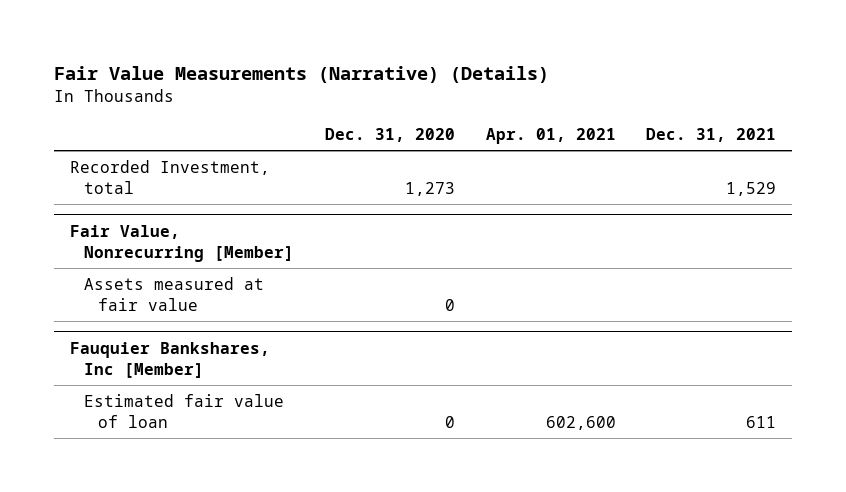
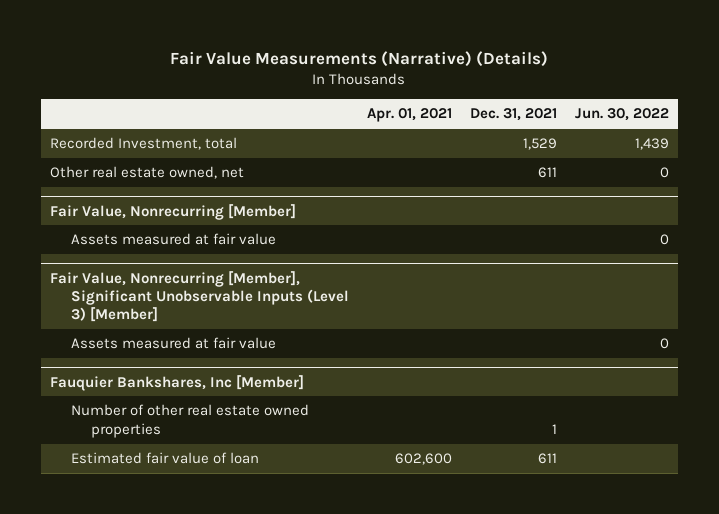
- | Dec. 31, 2020 | Apr. 01, 2021 | Dec. 31, 2021
+ | Apr. 01, 2021 | Dec. 31, 2021 | Jun. 30, 2022
+ Other real estate owned, net | | 611 | 0
+ Fair Value, Nonrecurring [Member], Significant Unobservable Inputs (Level 3) [Member]
+ Assets measured at fair value | | | 0
@ Fauquier Bankshares, Inc [Member]
+ Number of other real estate owned properties | | 1 |

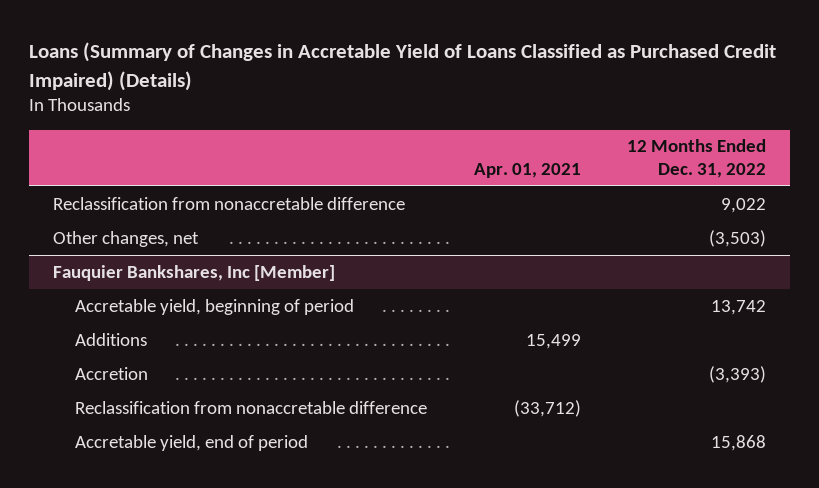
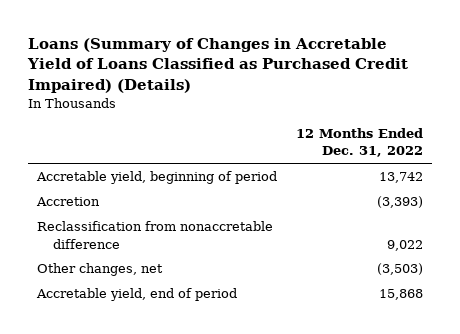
- | Apr. 01, 2021 | 12 Months Ended Dec. 31, 2022
+ | 12 Months Ended Dec. 31, 2022
- Fauquier Bankshares, Inc [Member]
- Additions | 15,499 |
- Reclassification from nonaccretable difference | (33,712) |
moved down: Reclassification from nonaccretable difference | 9,022
moved down: Other changes, net | (3,503)

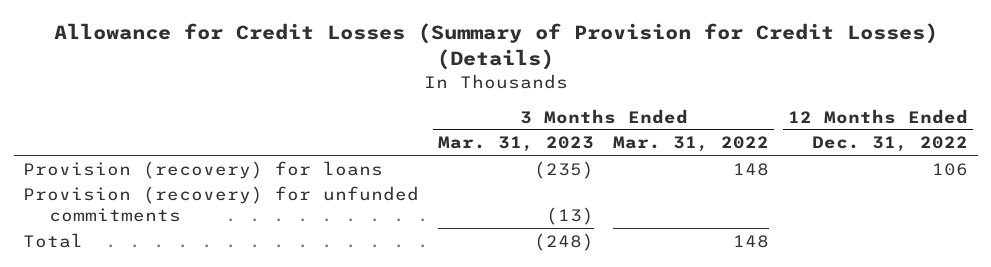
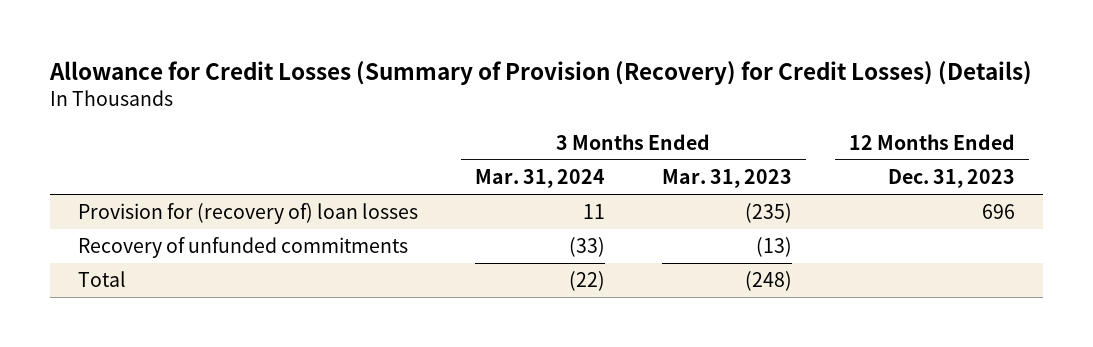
- Allowance for Credit Losses (Summary of Provision for Credit Losses) (Details)
+ Allowance for Credit Losses (Summary of Provision (Recovery) for Credit Losses) (Details)
- | 3 Months Ended Mar. 31, 2023 | 3 Months Ended Mar. 31, 2022 | 12 Months Ended Dec. 31, 2022
+ | 3 Months Ended Mar. 31, 2024 | 3 Months Ended Mar. 31, 2023 | 12 Months Ended Dec. 31, 2023
- Provision (recovery) for loans | (235) | 148 | 106
- Provision (recovery) for unfunded commitments | (13) | |
+ Provision for (recovery of) loan losses | 11 | (235) | 696
+ Recovery of unfunded commitments | (33) | (13) |

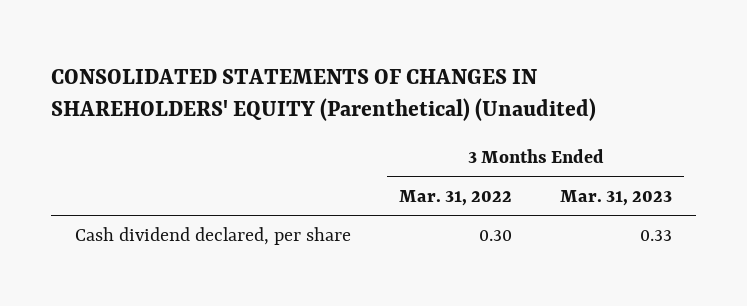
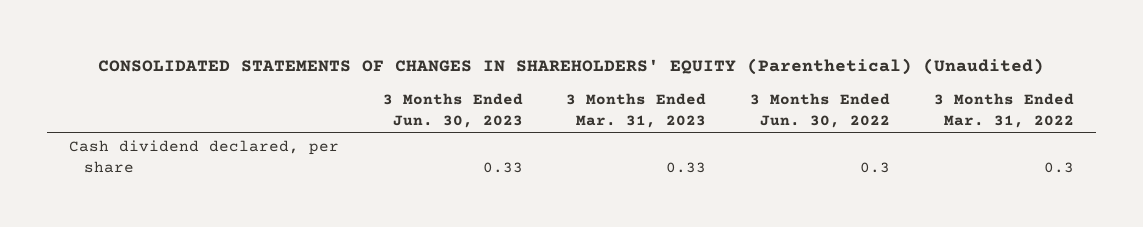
- | 3 Months Ended Mar. 31, 2022 | 3 Months Ended Mar. 31, 2023
+ | 3 Months Ended Jun. 30, 2023 | 3 Months Ended Mar. 31, 2023 | 3 Months Ended Jun. 30, 2022 | 3 Months Ended Mar. 31, 2022
- Cash dividend declared, per share | 0.30 | 0.33
+ Cash dividend declared, per share | 0.33 | 0.33 | 0.3 | 0.3

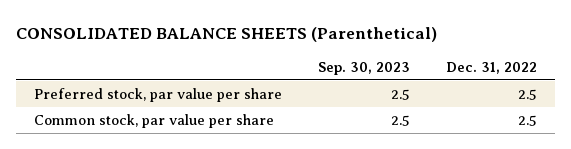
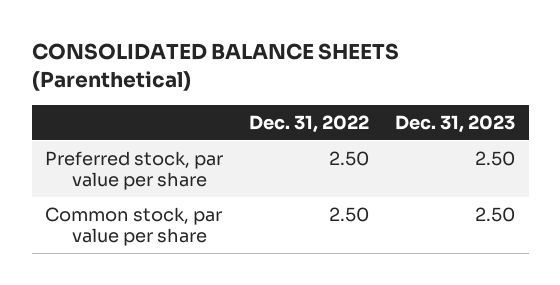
- | Sep. 30, 2023 | Dec. 31, 2022
+ | Dec. 31, 2022 | Dec. 31, 2023
- Preferred stock, par value per share | 2.5 | 2.5
- Common stock, par value per share | 2.5 | 2.5
+ Preferred stock, par value per share | 2.50 | 2.50
+ Common stock, par value per share | 2.50 | 2.50

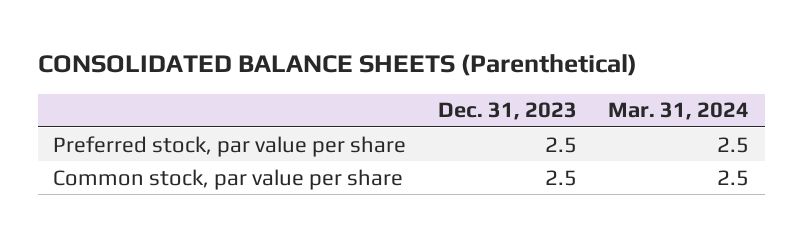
- | Dec. 31, 2022 | Dec. 31, 2023
+ | Dec. 31, 2023 | Mar. 31, 2024
- Preferred stock, par value per share | 2.50 | 2.50
- Common stock, par value per share | 2.50 | 2.50
+ Preferred stock, par value per share | 2.5 | 2.5
+ Common stock, par value per share | 2.5 | 2.5

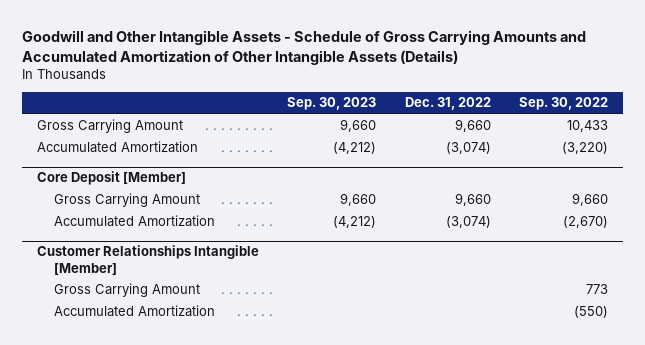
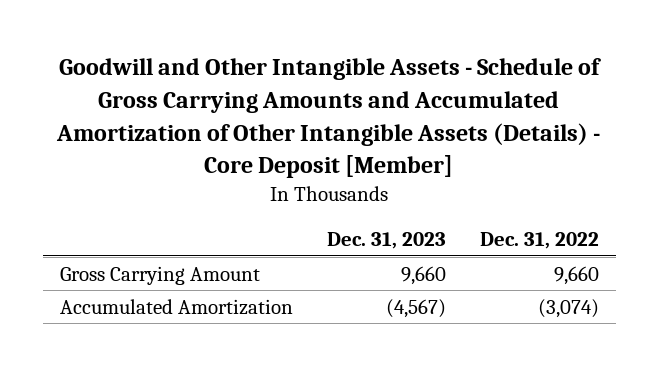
- Goodwill and Other Intangible Assets - Schedule of Gross Carrying Amounts and Accumulated Amortization of Other Intangible Assets (Details)
+ Goodwill and Other Intangible Assets - Schedule of Gross Carrying Amounts and Accumulated Amortization of Other Intangible Assets (Details) - Core Deposit [Member]
- | Sep. 30, 2023 | Dec. 31, 2022 | Sep. 30, 2022
+ | Dec. 31, 2023 | Dec. 31, 2022
- Core Deposit [Member]
- Gross Carrying Amount | 9,660 | 9,660 | 9,660
- Accumulated Amortization | (4,212) | (3,074) | (2,670)
- Customer Relationships Intangible [Member]
- Gross Carrying Amount | | | 773
- Accumulated Amortization | | | (550)

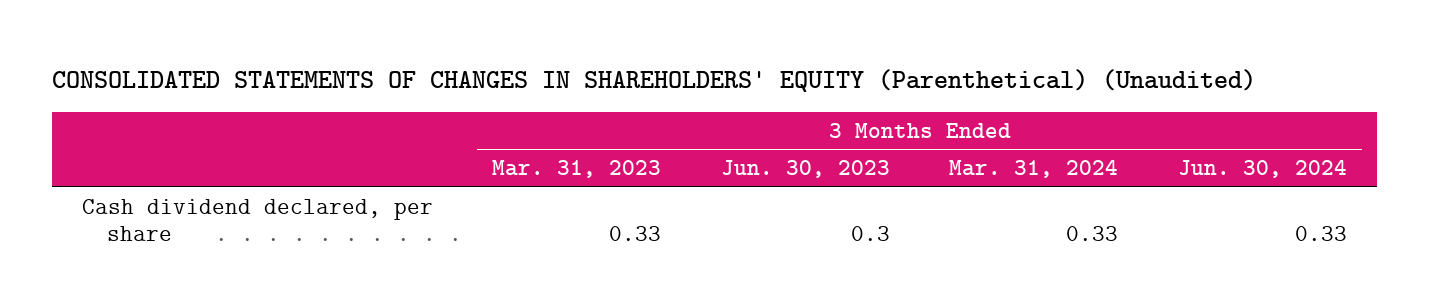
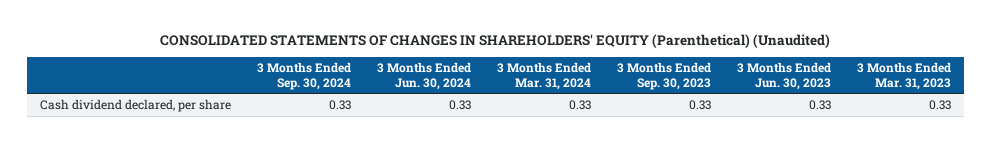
- | 3 Months Ended Mar. 31, 2023 | 3 Months Ended Jun. 30, 2023 | 3 Months Ended Mar. 31, 2024 | 3 Months Ended Jun. 30, 2024
+ | 3 Months Ended Sep. 30, 2024 | 3 Months Ended Jun. 30, 2024 | 3 Months Ended Mar. 31, 2024 | 3 Months Ended Sep. 30, 2023 | 3 Months Ended Jun. 30, 2023 | 3 Months Ended Mar. 31, 2023
- Cash dividend declared, per share | 0.33 | 0.3 | 0.33 | 0.33
+ Cash dividend declared, per share | 0.33 | 0.33 | 0.33 | 0.33 | 0.33 | 0.33

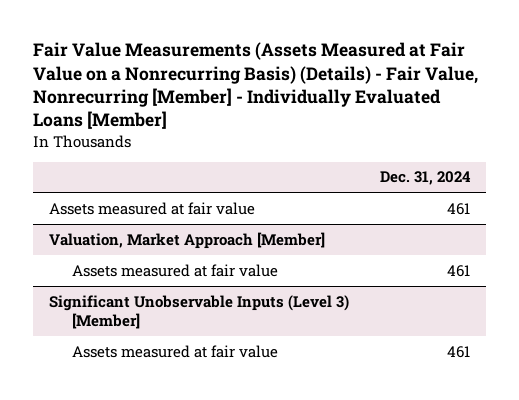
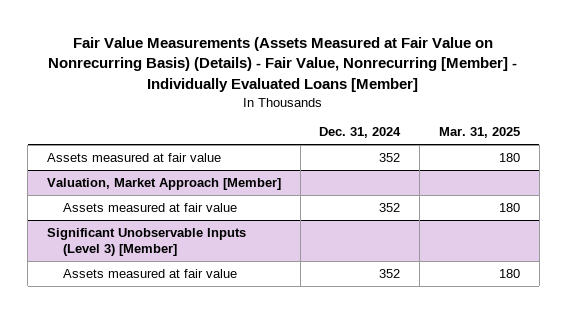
- Fair Value Measurements (Assets Measured at Fair Value on a Nonrecurring Basis) (Details) - Fair Value, Nonrecurring [Member] - Individually Evaluated Loans [Member]
+ Fair Value Measurements (Assets Measured at Fair Value on Nonrecurring Basis) (Details) - Fair Value, Nonrecurring [Member] - Individually Evaluated Loans [Member]
- | Dec. 31, 2024
+ | Dec. 31, 2024 | Mar. 31, 2025
- Assets measured at fair value | 461
+ Assets measured at fair value | 352 | 180
@ Valuation, Market Approach [Member]
- Assets measured at fair value | 461
+ Assets measured at fair value | 352 | 180
@ Significant Unobservable Inputs (Level 3) [Member]
- Assets measured at fair value | 461
+ Assets measured at fair value | 352 | 180

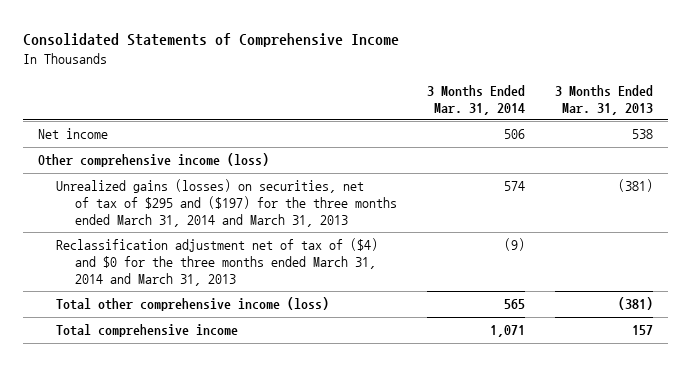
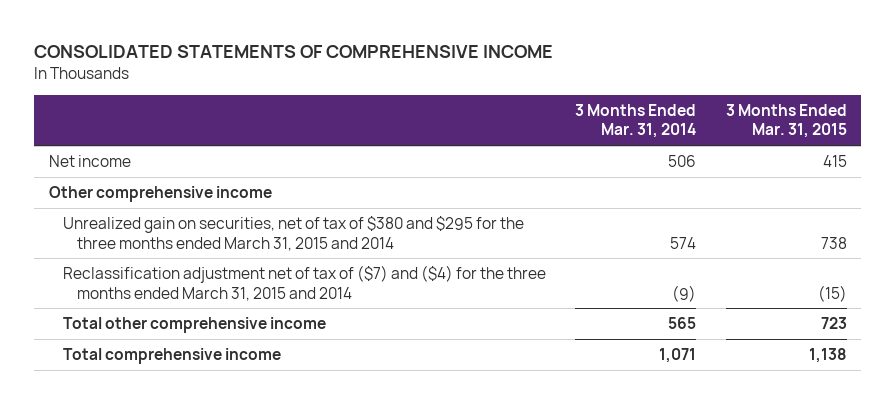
- Consolidated Statements of Comprehensive Income
+ CONSOLIDATED STATEMENTS OF COMPREHENSIVE INCOME
- | 3 Months Ended Mar. 31, 2014 | 3 Months Ended Mar. 31, 2013
+ | 3 Months Ended Mar. 31, 2014 | 3 Months Ended Mar. 31, 2015
- Other comprehensive income (loss)
- Unrealized gains (losses) on securities, net of tax of $295 and ($197) for the three months ended March 31, 2014 and March 31, 2013 | 574 | (381)
- Reclassification adjustment net of tax of ($4) and $0 for the three months ended March 31, 2014 and March 31, 2013 | (9) |
- Total other comprehensive income (loss) | 565 | (381)
+ Other comprehensive income
+ Unrealized gain on securities, net of tax of $380 and $295 for the three months ended March 31, 2015 and 2014 | 574 | 738
+ Reclassification adjustment net of tax of ($7) and ($4) for the three months ended March 31, 2015 and 2014 | (9) | (15)
+ Total other comprehensive income | 565 | 723

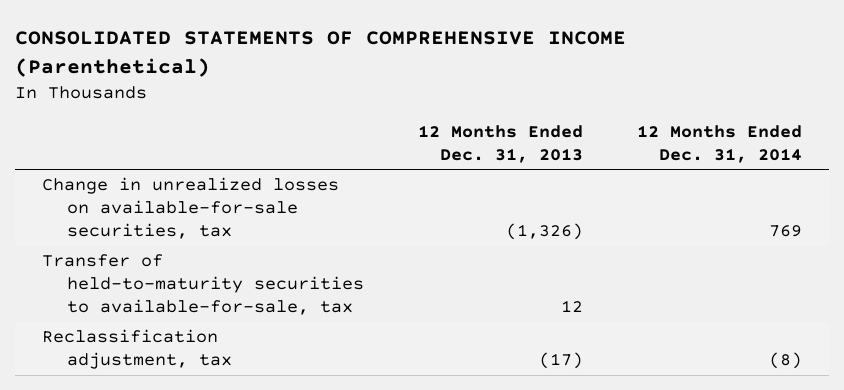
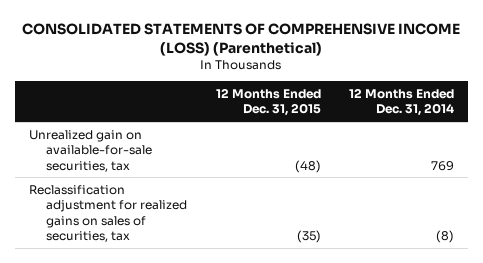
- CONSOLIDATED STATEMENTS OF COMPREHENSIVE INCOME (Parenthetical)
+ CONSOLIDATED STATEMENTS OF COMPREHENSIVE INCOME (LOSS) (Parenthetical)
- | 12 Months Ended Dec. 31, 2013 | 12 Months Ended Dec. 31, 2014
+ | 12 Months Ended Dec. 31, 2015 | 12 Months Ended Dec. 31, 2014
- Change in unrealized losses on available-for-sale securities, tax | (1,326) | 769
- Transfer of held-to-maturity securities to available-for-sale, tax | 12 |
- Reclassification adjustment, tax | (17) | (8)
+ Unrealized gain on available-for-sale securities, tax | (48) | 769
+ Reclassification adjustment for realized gains on sales of securities, tax | (35) | (8)

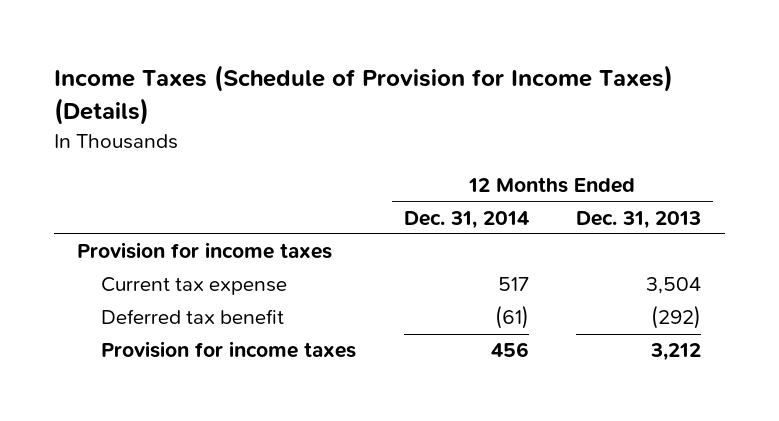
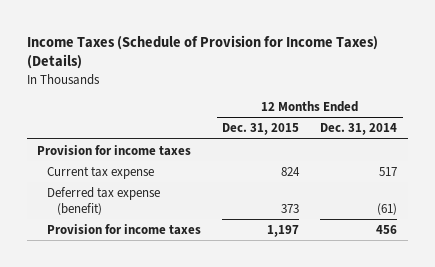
- | 12 Months Ended Dec. 31, 2014 | 12 Months Ended Dec. 31, 2013
+ | 12 Months Ended Dec. 31, 2015 | 12 Months Ended Dec. 31, 2014
- Deferred tax benefit | (61) | (292)
+ Deferred tax expense (benefit) | 373 | (61)

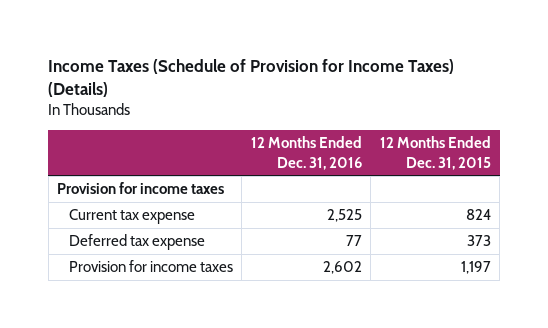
- | 12 Months Ended Dec. 31, 2015 | 12 Months Ended Dec. 31, 2014
+ | 12 Months Ended Dec. 31, 2016 | 12 Months Ended Dec. 31, 2015
- Deferred tax expense (benefit) | 373 | (61)
+ Deferred tax expense | 77 | 373

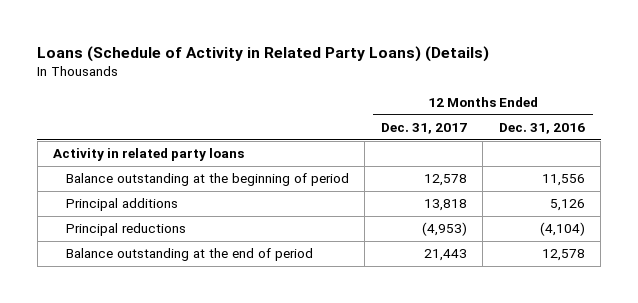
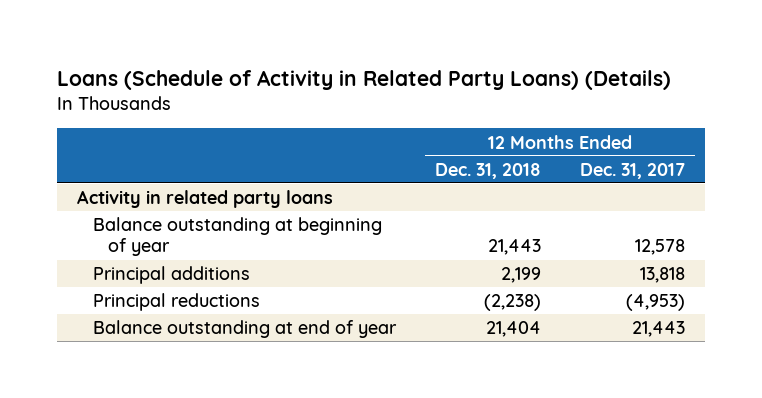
- | 12 Months Ended Dec. 31, 2017 | 12 Months Ended Dec. 31, 2016
+ | 12 Months Ended Dec. 31, 2018 | 12 Months Ended Dec. 31, 2017
- Balance outstanding at the beginning of period | 12,578 | 11,556
+ Balance outstanding at beginning of year | 21,443 | 12,578
- Balance outstanding at the end of period | 21,443 | 12,578
+ Balance outstanding at end of year | 21,404 | 21,443

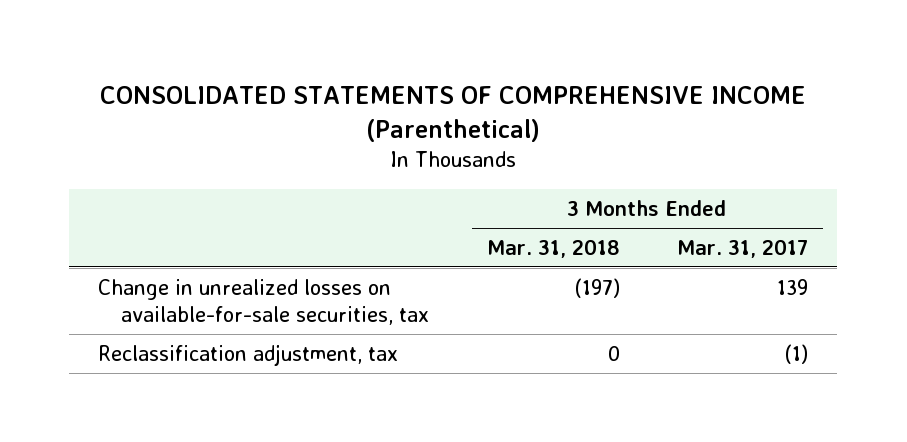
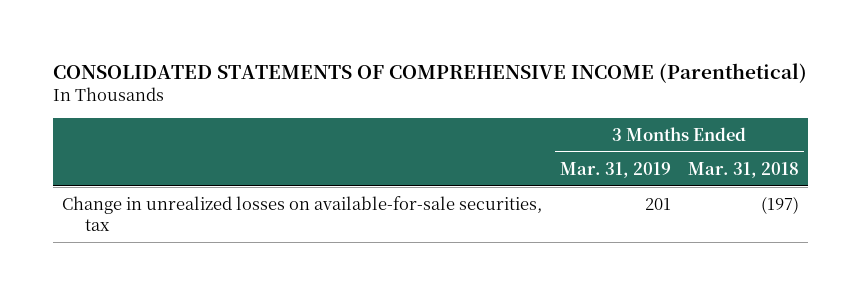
- | 3 Months Ended Mar. 31, 2018 | 3 Months Ended Mar. 31, 2017
+ | 3 Months Ended Mar. 31, 2019 | 3 Months Ended Mar. 31, 2018
- Reclassification adjustment, tax | 0 | (1)

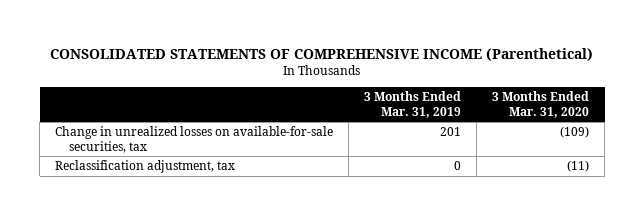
- | 3 Months Ended Mar. 31, 2019 | 3 Months Ended Mar. 31, 2018
+ | 3 Months Ended Mar. 31, 2019 | 3 Months Ended Mar. 31, 2020
+ Reclassification adjustment, tax | 0 | (11)

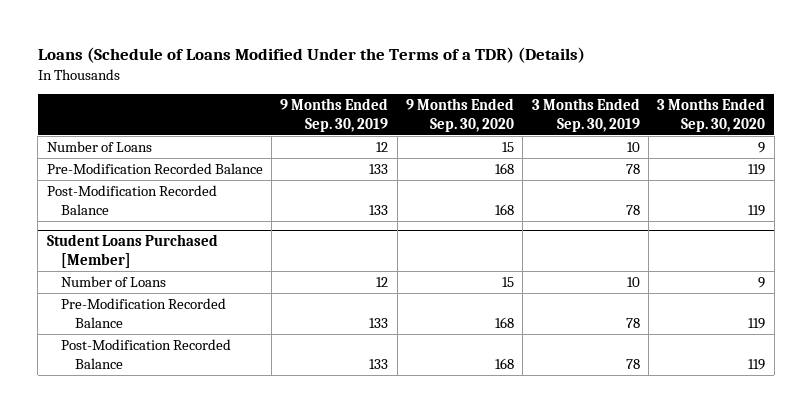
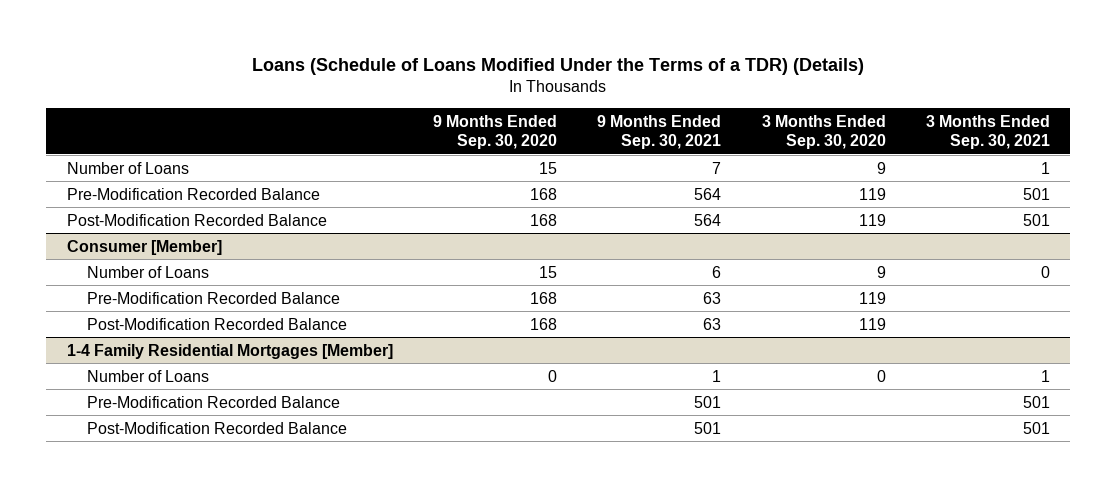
- | 9 Months Ended Sep. 30, 2019 | 9 Months Ended Sep. 30, 2020 | 3 Months Ended Sep. 30, 2019 | 3 Months Ended Sep. 30, 2020
+ | 9 Months Ended Sep. 30, 2020 | 9 Months Ended Sep. 30, 2021 | 3 Months Ended Sep. 30, 2020 | 3 Months Ended Sep. 30, 2021
- Student Loans Purchased [Member]
+ Consumer [Member]
+ 1-4 Family Residential Mortgages [Member]
+ Number of Loans | 0 | 1 | 0 | 1
+ Pre-Modification Recorded Balance | | 501 | | 501
+ Post-Modification Recorded Balance | | 501 | | 501

